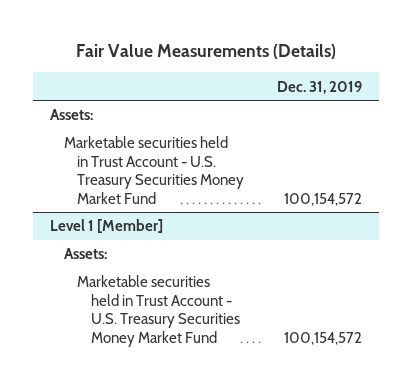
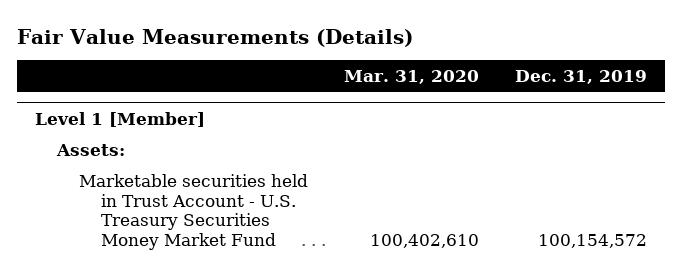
- | Dec. 31, 2019
+ | Mar. 31, 2020 | Dec. 31, 2019
- Assets:
- Marketable securities held in Trust Account - U.S. Treasury Securities Money Market Fund | 100,154,572

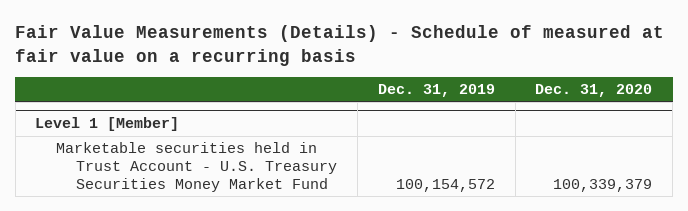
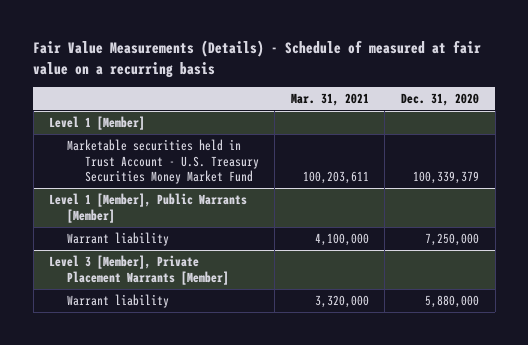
- | Dec. 31, 2019 | Dec. 31, 2020
+ | Mar. 31, 2021 | Dec. 31, 2020
+ Level 1 [Member], Public Warrants [Member]
+ Warrant liability | 4,100,000 | 7,250,000
+ Level 3 [Member], Private Placement Warrants [Member]
+ Warrant liability | 3,320,000 | 5,880,000

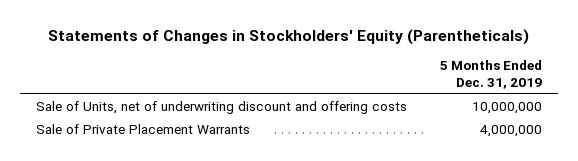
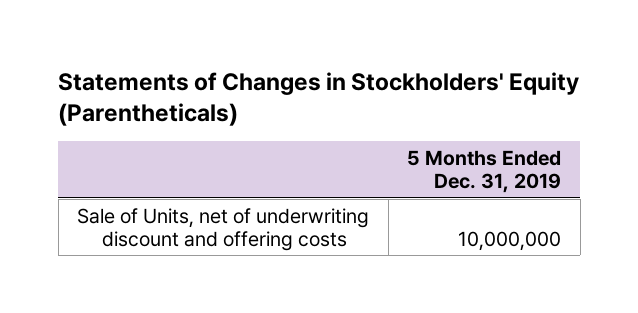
- Sale of Private Placement Warrants | 4,000,000

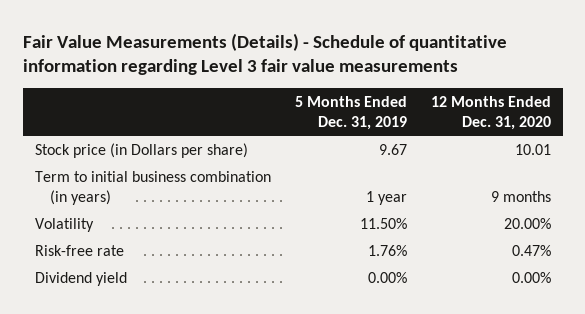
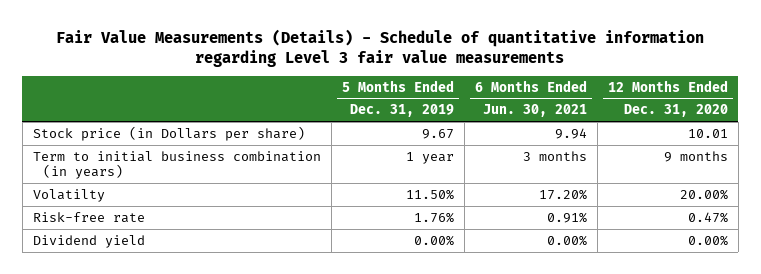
- | 5 Months Ended Dec. 31, 2019 | 12 Months Ended Dec. 31, 2020
+ | 5 Months Ended Dec. 31, 2019 | 6 Months Ended Jun. 30, 2021 | 12 Months Ended Dec. 31, 2020
- Volatility | 11.50% | 20.00%
+ Volatilty | 11.50% | 17.20% | 20.00%

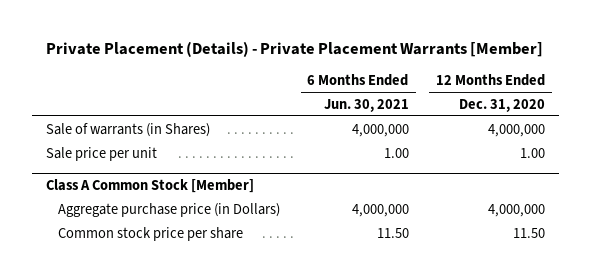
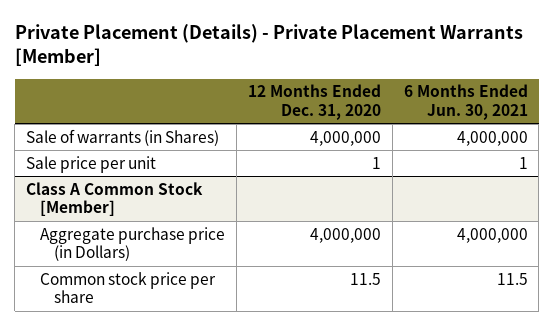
- | 6 Months Ended Jun. 30, 2021 | 12 Months Ended Dec. 31, 2020
+ | 12 Months Ended Dec. 31, 2020 | 6 Months Ended Jun. 30, 2021
- Sale price per unit | 1.00 | 1.00
+ Sale price per unit | 1 | 1
@ Class A Common Stock [Member]
- Common stock price per share | 11.50 | 11.50
+ Common stock price per share | 11.5 | 11.5

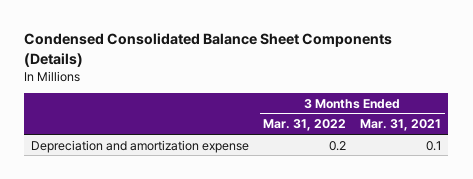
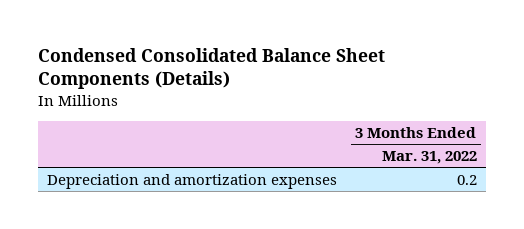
- | 3 Months Ended Mar. 31, 2022 | 3 Months Ended Mar. 31, 2021
+ | 3 Months Ended Mar. 31, 2022
- Depreciation and amortization expense | 0.2 | 0.1
+ Depreciation and amortization expenses | 0.2

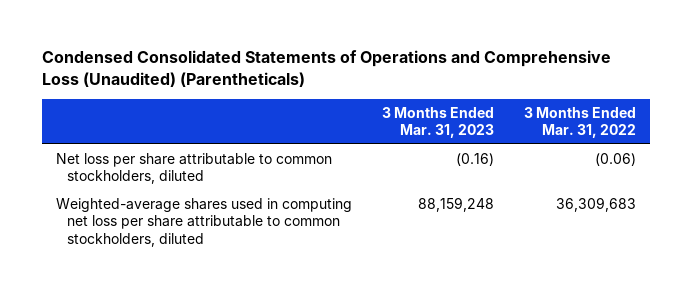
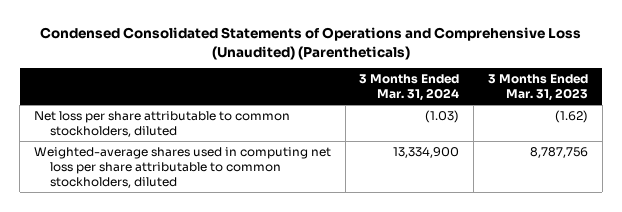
- | 3 Months Ended Mar. 31, 2023 | 3 Months Ended Mar. 31, 2022
+ | 3 Months Ended Mar. 31, 2024 | 3 Months Ended Mar. 31, 2023
- Net loss per share attributable to common stockholders, diluted | (0.16) | (0.06)
- Weighted-average shares used in computing net loss per share attributable to common stockholders, diluted | 88,159,248 | 36,309,683
+ Net loss per share attributable to common stockholders, diluted | (1.03) | (1.62)
+ Weighted-average shares used in computing net loss per share attributable to common stockholders, diluted | 13,334,900 | 8,787,756

